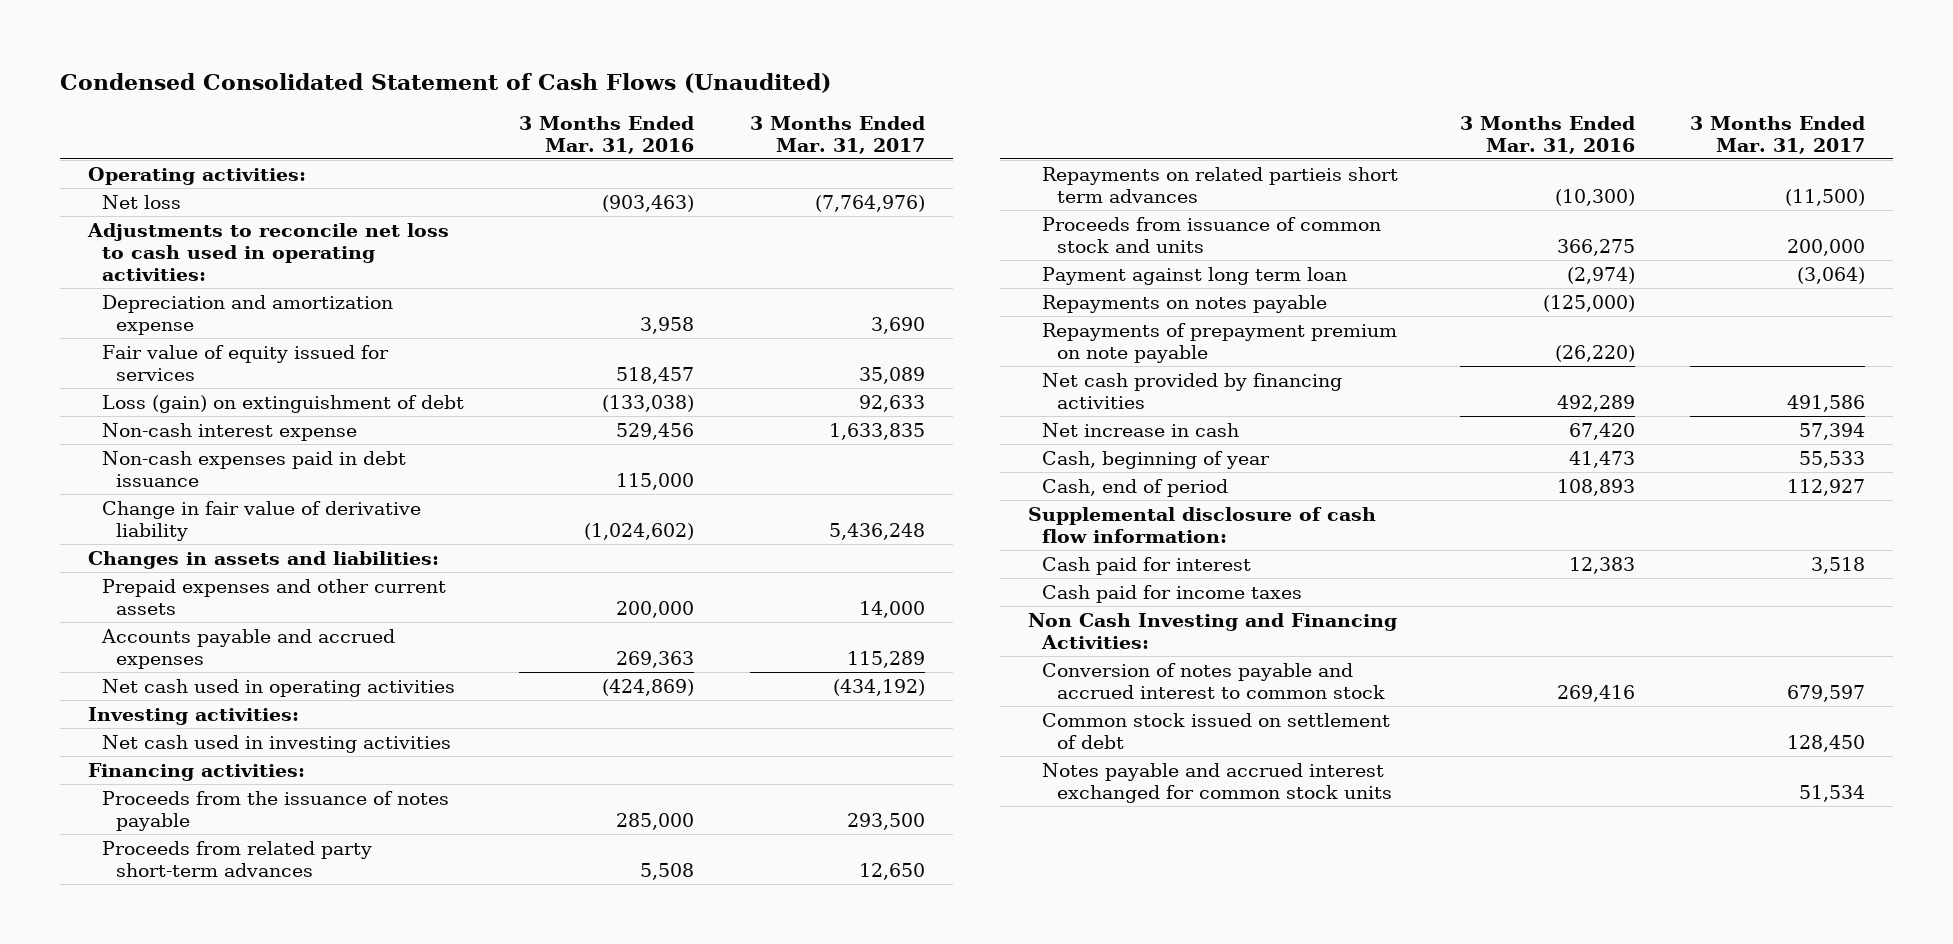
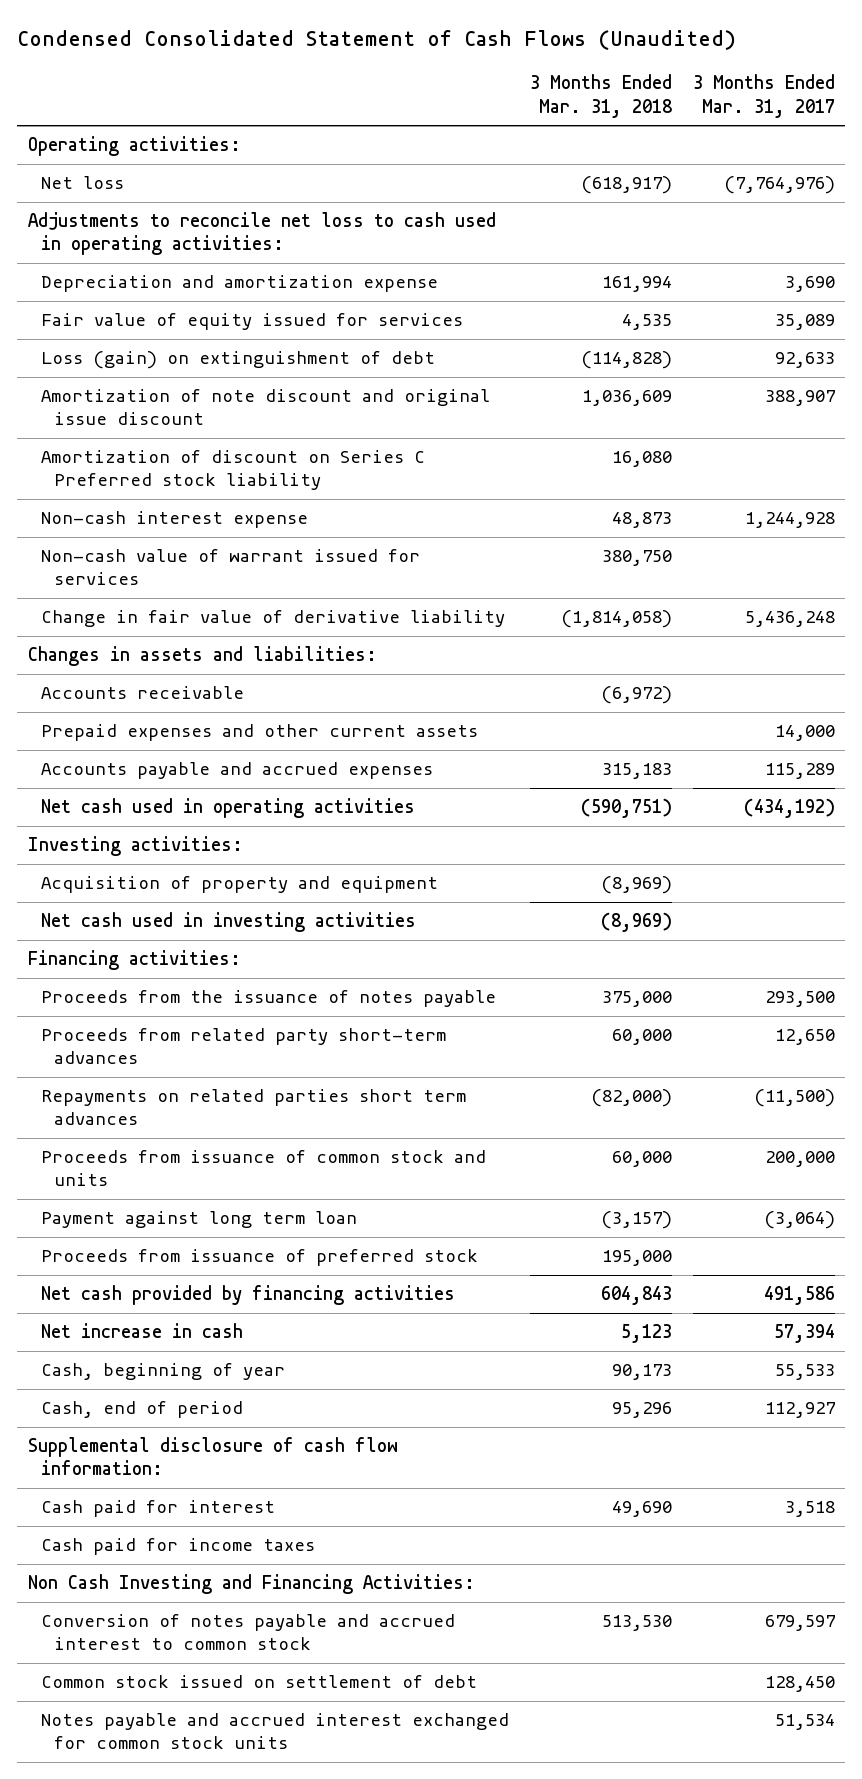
- | 3 Months Ended Mar. 31, 2016 | 3 Months Ended Mar. 31, 2017
+ | 3 Months Ended Mar. 31, 2018 | 3 Months Ended Mar. 31, 2017
- Non-cash interest expense | 529,456 | 1,633,835
- Non-cash expenses paid in debt issuance | 115,000 |
+ Amortization of note discount and original issue discount | 1,036,609 | 388,907
+ Amortization of discount on Series C Preferred stock liability | 16,080 |
+ Non-cash interest expense | 48,873 | 1,244,928
+ Non-cash value of warrant issued for services | 380,750 |
+ Accounts receivable | (6,972) |
+ Acquisition of property and equipment | (8,969) |
- Repayments on related partieis short term advances | (10,300) | (11,500)
+ Repayments on related parties short term advances | (82,000) | (11,500)
- Repayments on notes payable | (125,000) |
- Repayments of prepayment premium on note payable | (26,220) |
+ Proceeds from issuance of preferred stock | 195,000 |

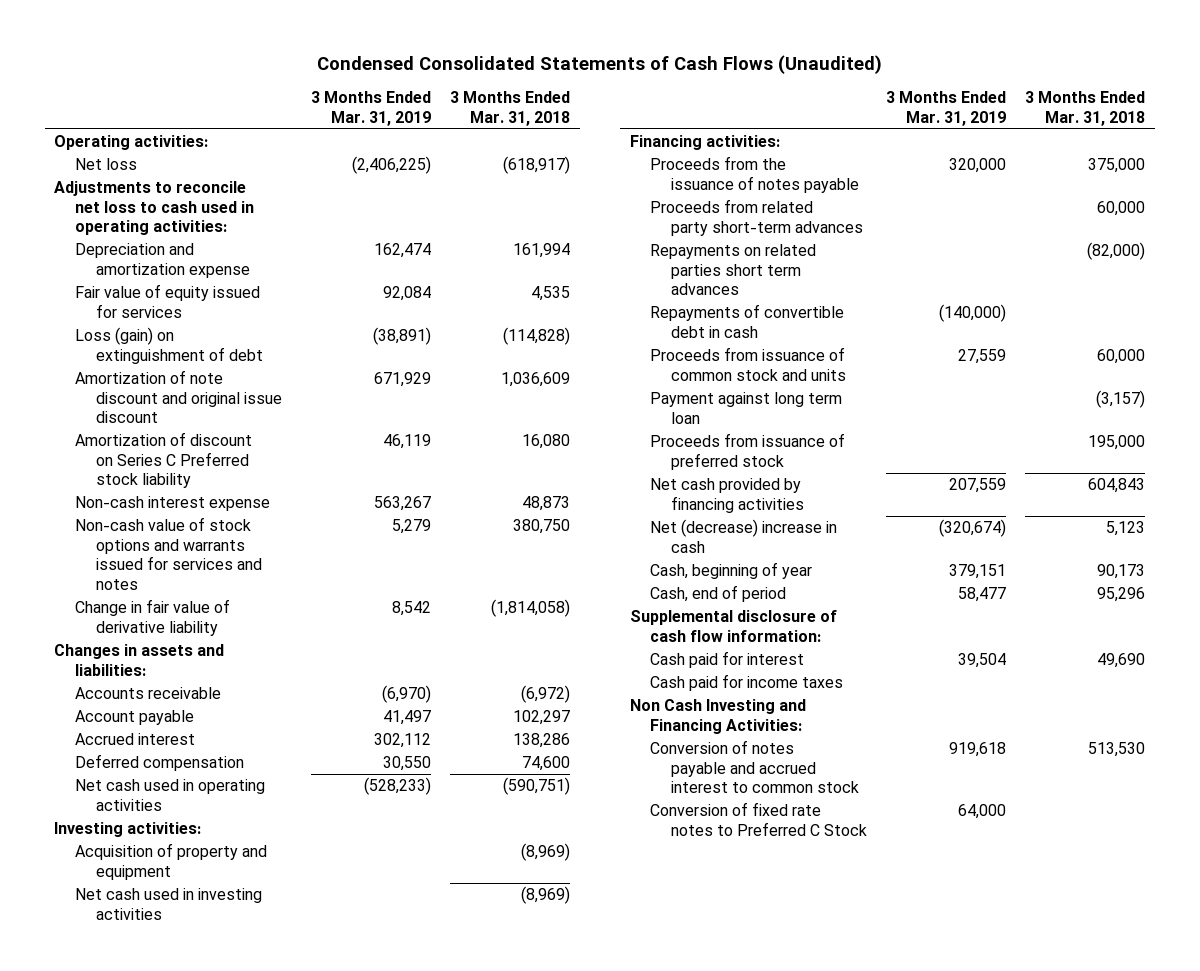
- Condensed Consolidated Statement of Cash Flows (Unaudited)
+ Condensed Consolidated Statements of Cash Flows (Unaudited)
- | 3 Months Ended Mar. 31, 2018 | 3 Months Ended Mar. 31, 2017
+ | 3 Months Ended Mar. 31, 2019 | 3 Months Ended Mar. 31, 2018
- Non-cash value of warrant issued for services | 380,750 |
+ Non-cash value of stock options and warrants issued for services and notes | 5,279 | 380,750
- Prepaid expenses and other current assets | | 14,000
- Accounts payable and accrued expenses | 315,183 | 115,289
+ Account payable | 41,497 | 102,297
+ Accrued interest | 302,112 | 138,286
+ Deferred compensation | 30,550 | 74,600
+ Repayments of convertible debt in cash | (140,000) |
- Net increase in cash | 5,123 | 57,394
+ Net (decrease) increase in cash | (320,674) | 5,123
- Common stock issued on settlement of debt | | 128,450
- Notes payable and accrued interest exchanged for common stock units | | 51,534
+ Conversion of fixed rate notes to Preferred C Stock | 64,000 |

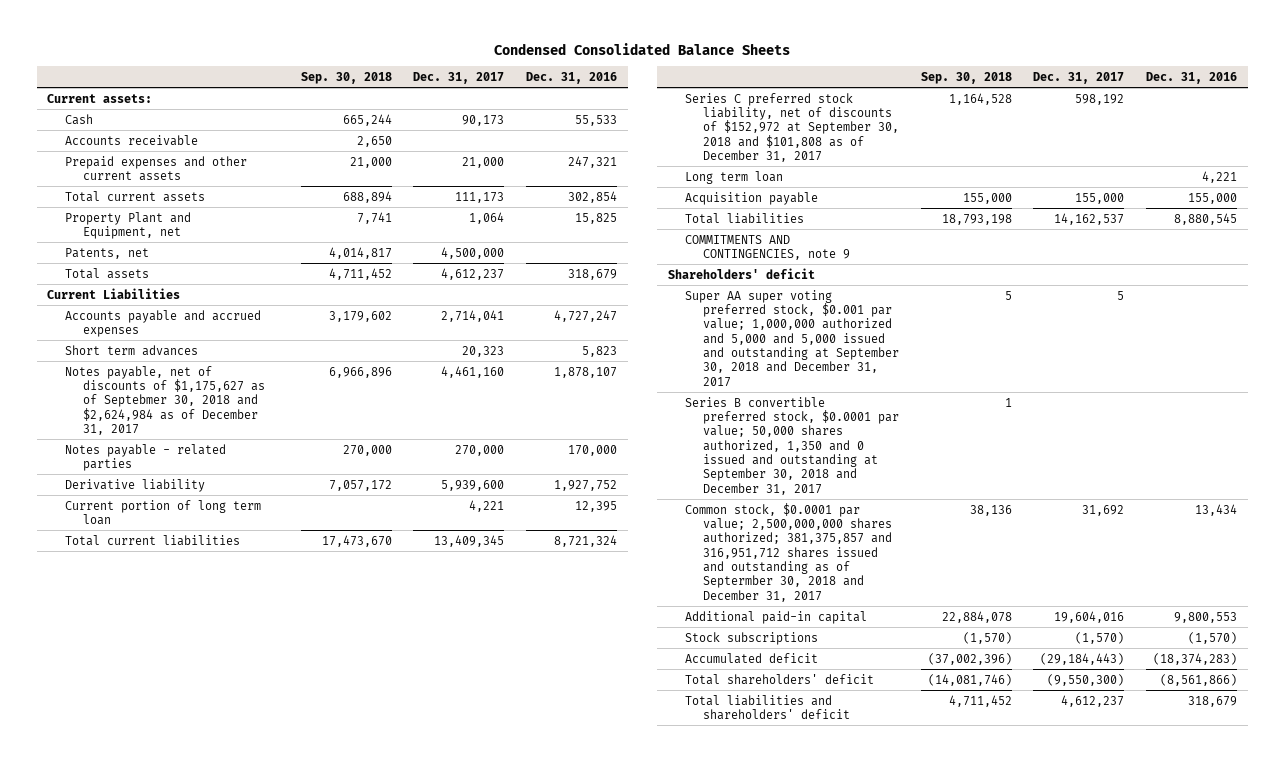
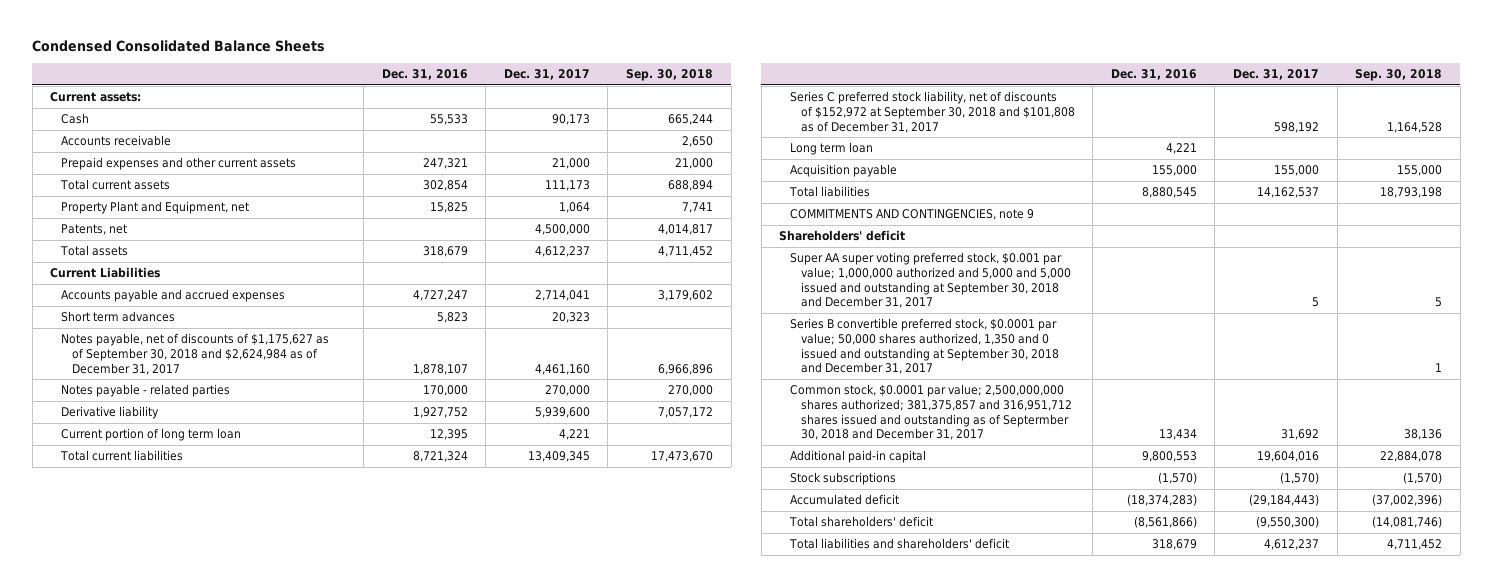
- | Sep. 30, 2018 | Dec. 31, 2017 | Dec. 31, 2016
+ | Dec. 31, 2016 | Dec. 31, 2017 | Sep. 30, 2018
- Notes payable, net of discounts of $1,175,627 as of Septebmer 30, 2018 and $2,624,984 as of December 31, 2017 | 6,966,896 | 4,461,160 | 1,878,107
+ Notes payable, net of discounts of $1,175,627 as of September 30, 2018 and $2,624,984 as of December 31, 2017 | 1,878,107 | 4,461,160 | 6,966,896

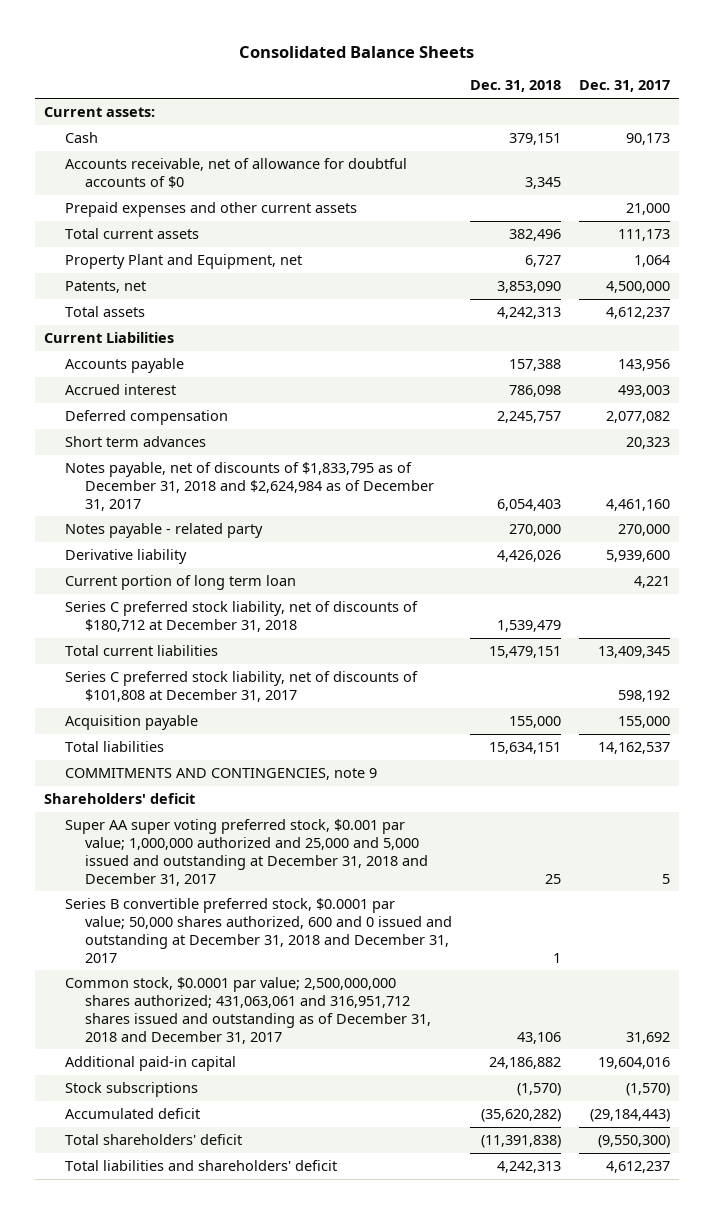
- Condensed Consolidated Balance Sheets
+ Consolidated Balance Sheets
- | Dec. 31, 2016 | Dec. 31, 2017 | Sep. 30, 2018
+ | Dec. 31, 2018 | Dec. 31, 2017
- Accounts receivable | | | 2,650
+ Accounts receivable, net of allowance for doubtful accounts of $0 | 3,345 |
- Accounts payable and accrued expenses | 4,727,247 | 2,714,041 | 3,179,602
+ Accounts payable | 157,388 | 143,956
+ Accrued interest | 786,098 | 493,003
+ Deferred compensation | 2,245,757 | 2,077,082
- Notes payable, net of discounts of $1,175,627 as of September 30, 2018 and $2,624,984 as of December 31, 2017 | 1,878,107 | 4,461,160 | 6,966,896
- Notes payable - related parties | 170,000 | 270,000 | 270,000
+ Notes payable, net of discounts of $1,833,795 as of December 31, 2018 and $2,624,984 as of December 31, 2017 | 6,054,403 | 4,461,160
+ Notes payable - related party | 270,000 | 270,000
+ Series C preferred stock liability, net of discounts of $180,712 at December 31, 2018 | 1,539,479 |
- Series C preferred stock liability, net of discounts of $152,972 at September 30, 2018 and $101,808 as of December 31, 2017 | | 598,192 | 1,164,528
- Long term loan | 4,221 | |
+ Series C preferred stock liability, net of discounts of $101,808 at December 31, 2017 | | 598,192
- Super AA super voting preferred stock, $0.001 par value; 1,000,000 authorized and 5,000 and 5,000 issued and outstanding at September 30, 2018 and December 31, 2017 | | 5 | 5
- Series B convertible preferred stock, $0.0001 par value; 50,000 shares authorized, 1,350 and 0 issued and outstanding at September 30, 2018 and December 31, 2017 | | | 1
- Common stock, $0.0001 par value; 2,500,000,000 shares authorized; 381,375,857 and 316,951,712 shares issued and outstanding as of Septermber 30, 2018 and December 31, 2017 | 13,434 | 31,692 | 38,136
+ Super AA super voting preferred stock, $0.001 par value; 1,000,000 authorized and 25,000 and 5,000 issued and outstanding at December 31, 2018 and December 31, 2017 | 25 | 5
+ Series B convertible preferred stock, $0.0001 par value; 50,000 shares authorized, 600 and 0 issued and outstanding at December 31, 2018 and December 31, 2017 | 1 |
+ Common stock, $0.0001 par value; 2,500,000,000 shares authorized; 431,063,061 and 316,951,712 shares issued and outstanding as of December 31, 2018 and December 31, 2017 | 43,106 | 31,692

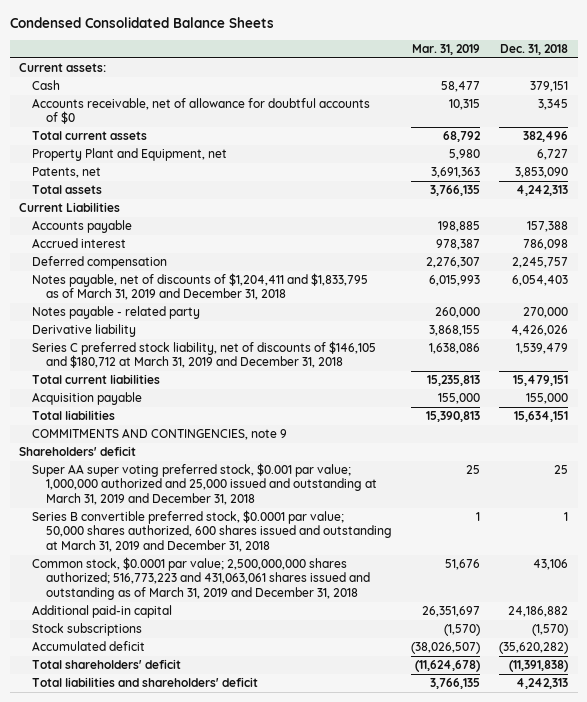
- Consolidated Balance Sheets
+ Condensed Consolidated Balance Sheets
- | Dec. 31, 2018 | Dec. 31, 2017
+ | Mar. 31, 2019 | Dec. 31, 2018
- Prepaid expenses and other current assets | | 21,000
- Short term advances | | 20,323
- Notes payable, net of discounts of $1,833,795 as of December 31, 2018 and $2,624,984 as of December 31, 2017 | 6,054,403 | 4,461,160
+ Notes payable, net of discounts of $1,204,411 and $1,833,795 as of March 31, 2019 and December 31, 2018 | 6,015,993 | 6,054,403
- Current portion of long term loan | | 4,221
- Series C preferred stock liability, net of discounts of $180,712 at December 31, 2018 | 1,539,479 |
+ Series C preferred stock liability, net of discounts of $146,105 and $180,712 at March 31, 2019 and December 31, 2018 | 1,638,086 | 1,539,479
- Series C preferred stock liability, net of discounts of $101,808 at December 31, 2017 | | 598,192
- Super AA super voting preferred stock, $0.001 par value; 1,000,000 authorized and 25,000 and 5,000 issued and outstanding at December 31, 2018 and December 31, 2017 | 25 | 5
- Series B convertible preferred stock, $0.0001 par value; 50,000 shares authorized, 600 and 0 issued and outstanding at December 31, 2018 and December 31, 2017 | 1 |
- Common stock, $0.0001 par value; 2,500,000,000 shares authorized; 431,063,061 and 316,951,712 shares issued and outstanding as of December 31, 2018 and December 31, 2017 | 43,106 | 31,692
+ Super AA super voting preferred stock, $0.001 par value; 1,000,000 authorized and 25,000 issued and outstanding at March 31, 2019 and December 31, 2018 | 25 | 25
+ Series B convertible preferred stock, $0.0001 par value; 50,000 shares authorized, 600 shares issued and outstanding at March 31, 2019 and December 31, 2018 | 1 | 1
+ Common stock, $0.0001 par value; 2,500,000,000 shares authorized; 516,773,223 and 431,063,061 shares issued and outstanding as of March 31, 2019 and December 31, 2018 | 51,676 | 43,106

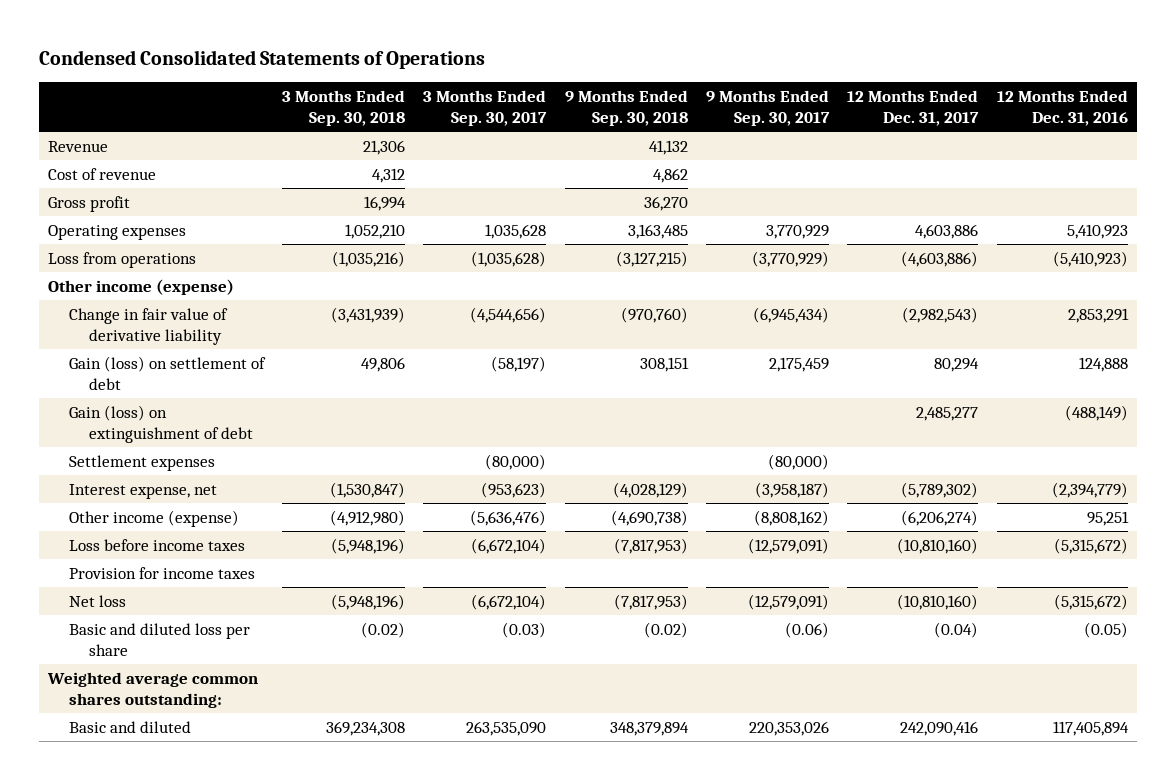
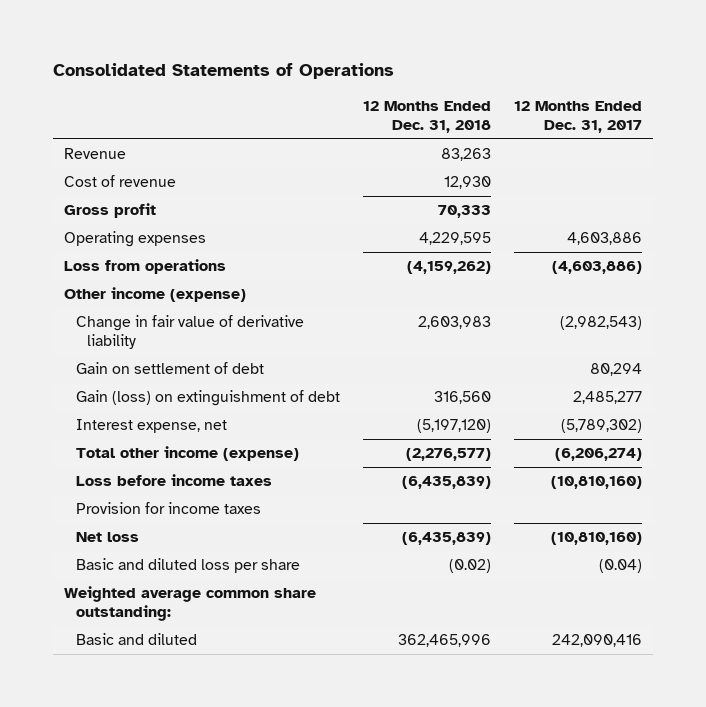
- Condensed Consolidated Statements of Operations
+ Consolidated Statements of Operations
- | 3 Months Ended Sep. 30, 2018 | 3 Months Ended Sep. 30, 2017 | 9 Months Ended Sep. 30, 2018 | 9 Months Ended Sep. 30, 2017 | 12 Months Ended Dec. 31, 2017 | 12 Months Ended Dec. 31, 2016
+ | 12 Months Ended Dec. 31, 2018 | 12 Months Ended Dec. 31, 2017
- Gain (loss) on settlement of debt | 49,806 | (58,197) | 308,151 | 2,175,459 | 80,294 | 124,888
+ Gain on settlement of debt | | 80,294
- Settlement expenses | | (80,000) | | (80,000) | |
- Other income (expense) | (4,912,980) | (5,636,476) | (4,690,738) | (8,808,162) | (6,206,274) | 95,251
+ Total other income (expense) | (2,276,577) | (6,206,274)
- Weighted average common shares outstanding:
+ Weighted average common share outstanding:

